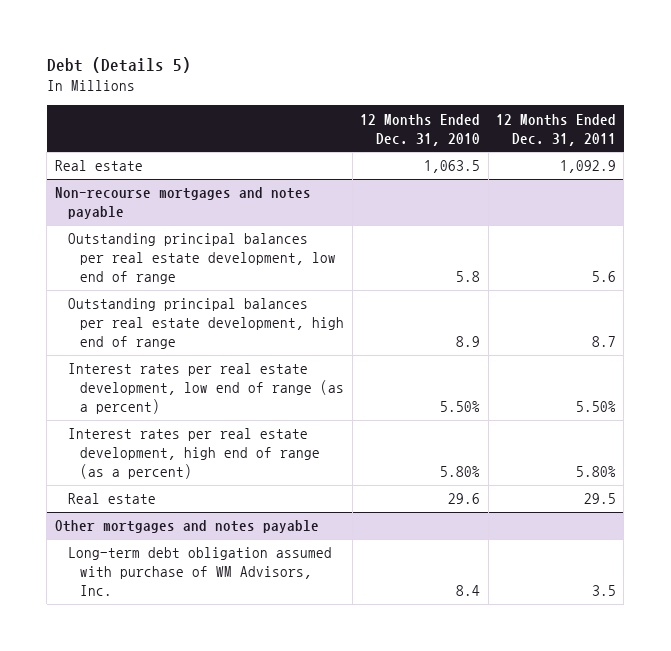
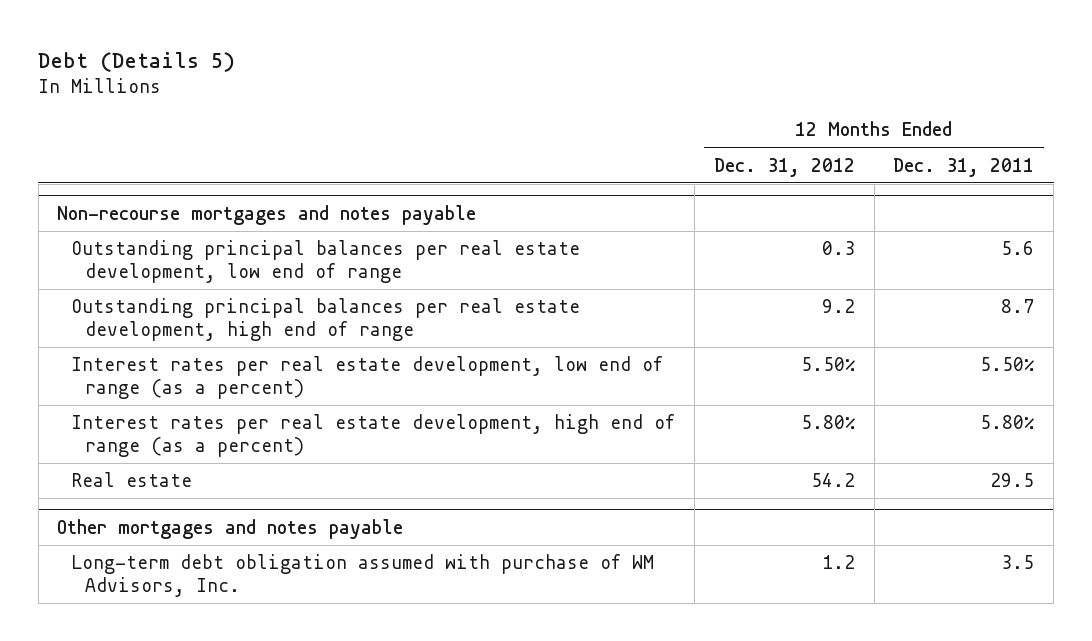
- | 12 Months Ended Dec. 31, 2010 | 12 Months Ended Dec. 31, 2011
+ | 12 Months Ended Dec. 31, 2012 | 12 Months Ended Dec. 31, 2011
- Real estate | 1,063.5 | 1,092.9

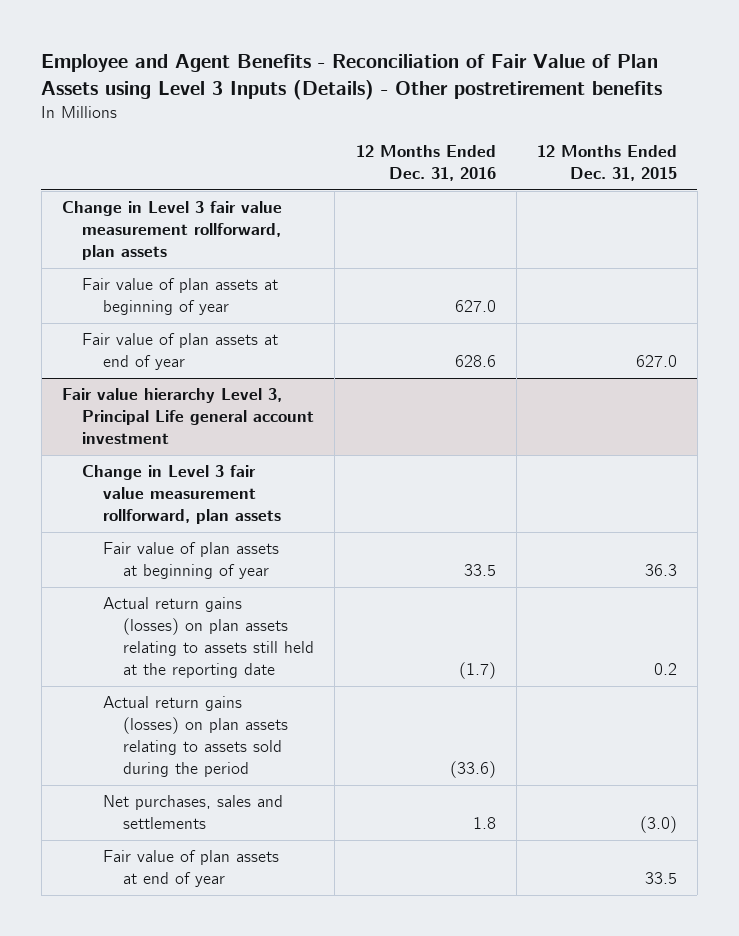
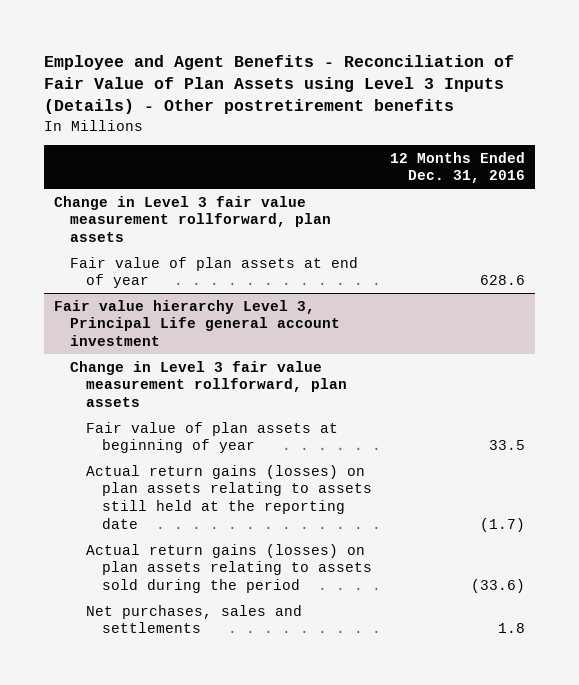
- | 12 Months Ended Dec. 31, 2016 | 12 Months Ended Dec. 31, 2015
+ | 12 Months Ended Dec. 31, 2016
- Fair value of plan assets at beginning of year | 627.0 |
@ Fair value hierarchy Level 3, Principal Life general account investment
- Fair value of plan assets at end of year | | 33.5

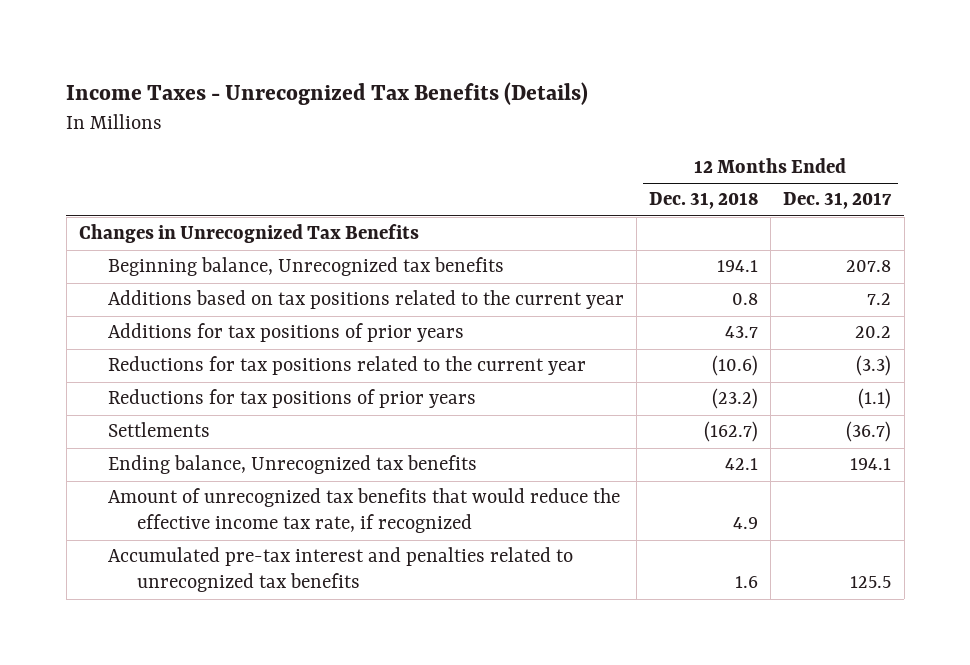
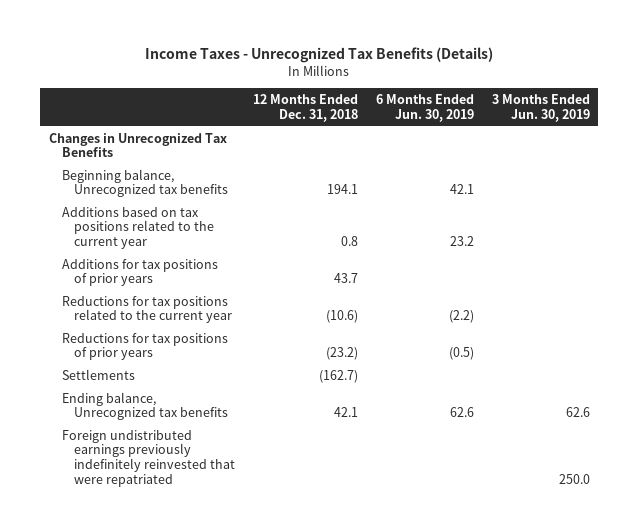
- | 12 Months Ended Dec. 31, 2018 | 12 Months Ended Dec. 31, 2017
+ | 12 Months Ended Dec. 31, 2018 | 6 Months Ended Jun. 30, 2019 | 3 Months Ended Jun. 30, 2019
- Amount of unrecognized tax benefits that would reduce the effective income tax rate, if recognized | 4.9 |
- Accumulated pre-tax interest and penalties related to unrecognized tax benefits | 1.6 | 125.5
+ Foreign undistributed earnings previously indefinitely reinvested that were repatriated | | | 250.0

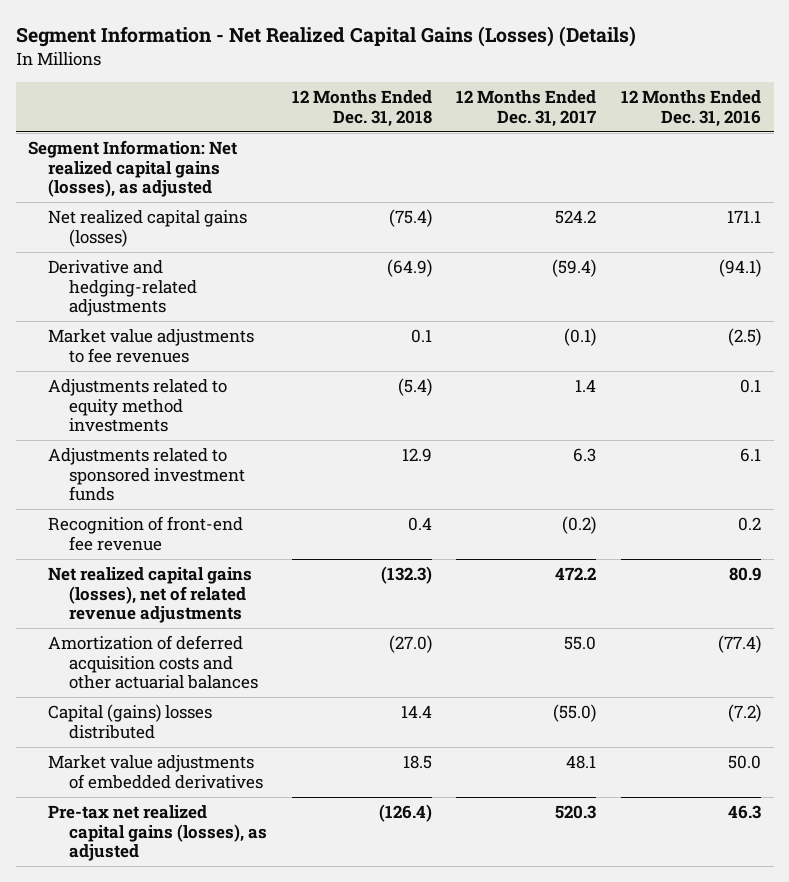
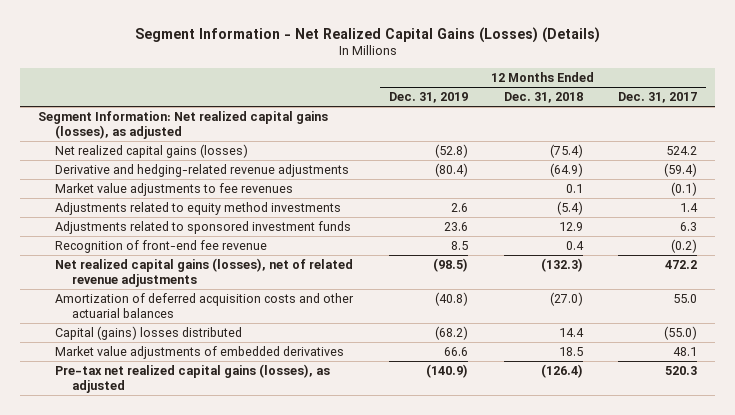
- | 12 Months Ended Dec. 31, 2018 | 12 Months Ended Dec. 31, 2017 | 12 Months Ended Dec. 31, 2016
+ | 12 Months Ended Dec. 31, 2019 | 12 Months Ended Dec. 31, 2018 | 12 Months Ended Dec. 31, 2017
- Derivative and hedging-related adjustments | (64.9) | (59.4) | (94.1)
+ Derivative and hedging-related revenue adjustments | (80.4) | (64.9) | (59.4)

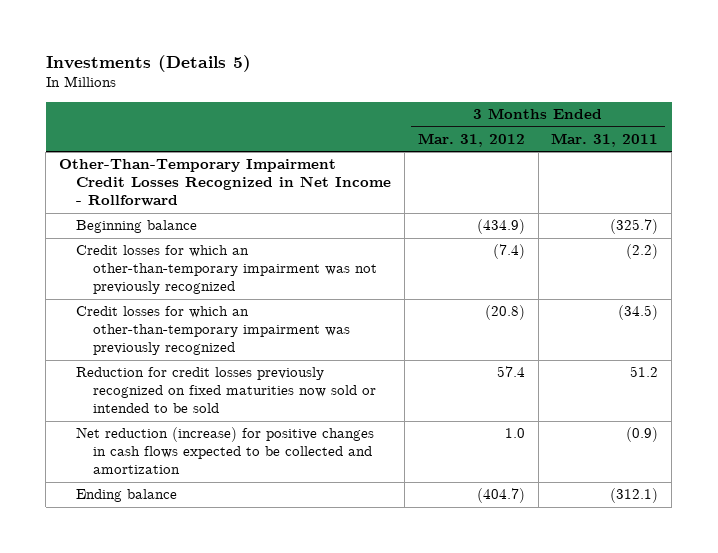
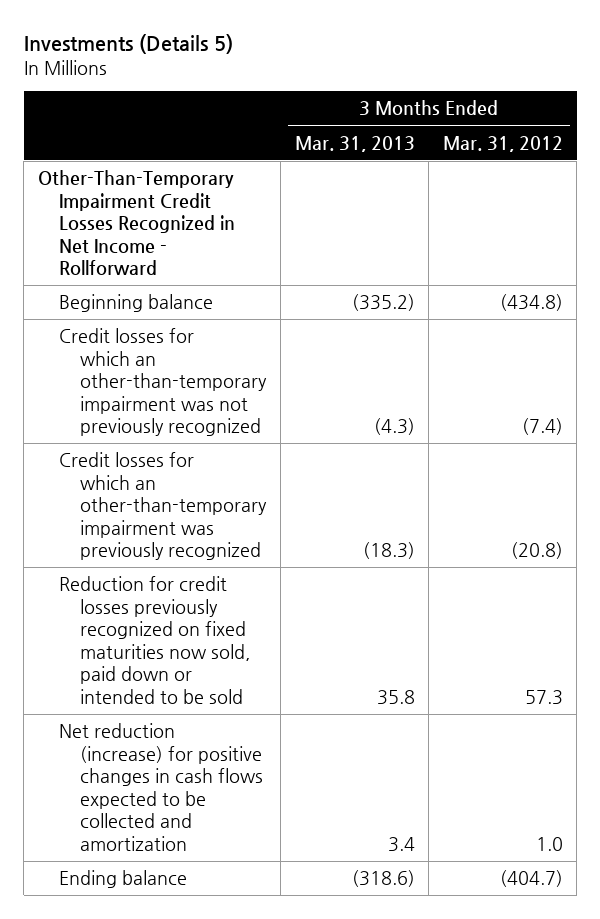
- | 3 Months Ended Mar. 31, 2012 | 3 Months Ended Mar. 31, 2011
+ | 3 Months Ended Mar. 31, 2013 | 3 Months Ended Mar. 31, 2012
- Beginning balance | (434.9) | (325.7)
+ Beginning balance | (335.2) | (434.8)
- Reduction for credit losses previously recognized on fixed maturities now sold or intended to be sold | 57.4 | 51.2
+ Reduction for credit losses previously recognized on fixed maturities now sold, paid down or intended to be sold | 35.8 | 57.3

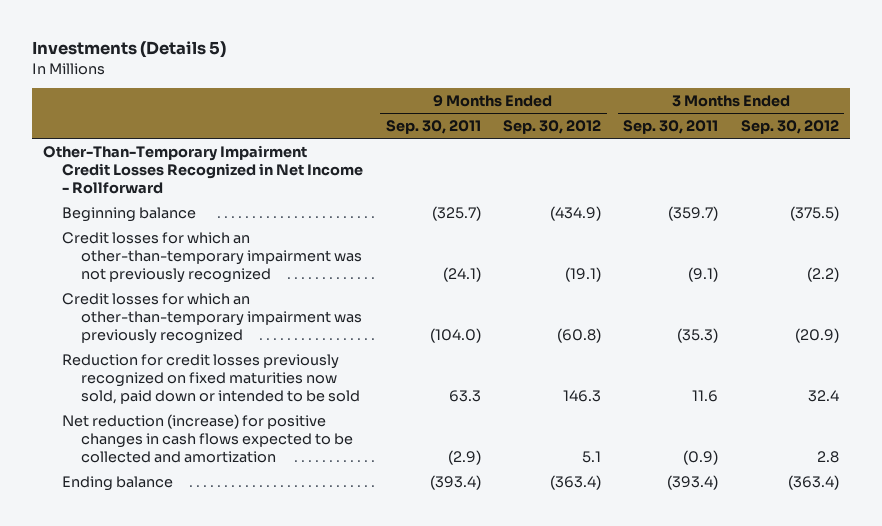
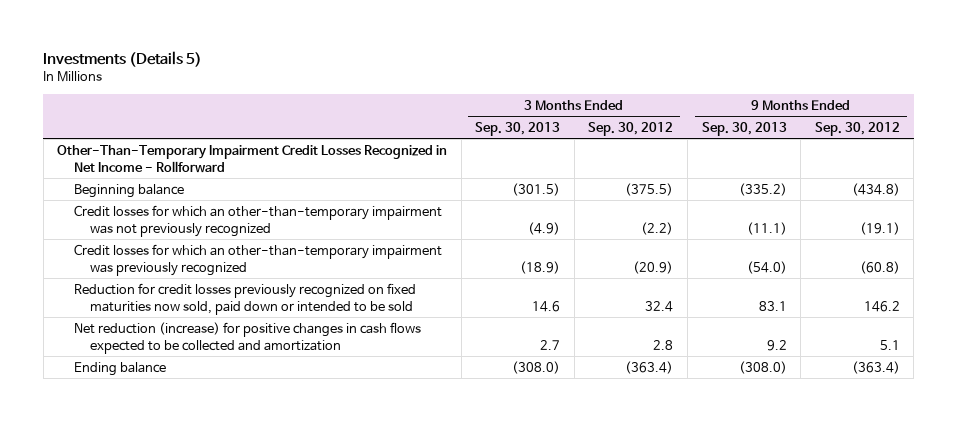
- | 9 Months Ended Sep. 30, 2011 | 9 Months Ended Sep. 30, 2012 | 3 Months Ended Sep. 30, 2011 | 3 Months Ended Sep. 30, 2012
+ | 3 Months Ended Sep. 30, 2013 | 3 Months Ended Sep. 30, 2012 | 9 Months Ended Sep. 30, 2013 | 9 Months Ended Sep. 30, 2012
- Beginning balance | (325.7) | (434.9) | (359.7) | (375.5)
+ Beginning balance | (301.5) | (375.5) | (335.2) | (434.8)
- Reduction for credit losses previously recognized on fixed maturities now sold, paid down or intended to be sold | 63.3 | 146.3 | 11.6 | 32.4
+ Reduction for credit losses previously recognized on fixed maturities now sold, paid down or intended to be sold | 14.6 | 32.4 | 83.1 | 146.2

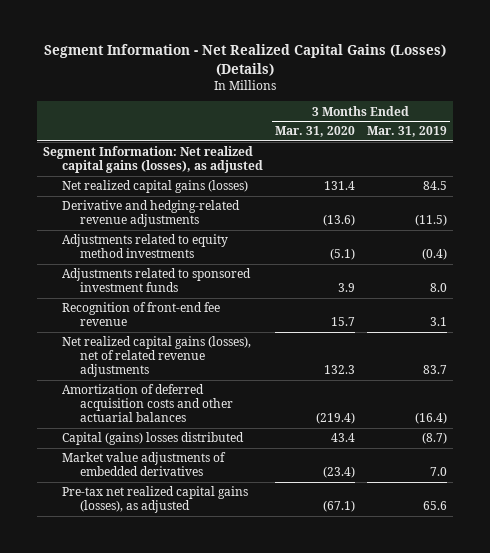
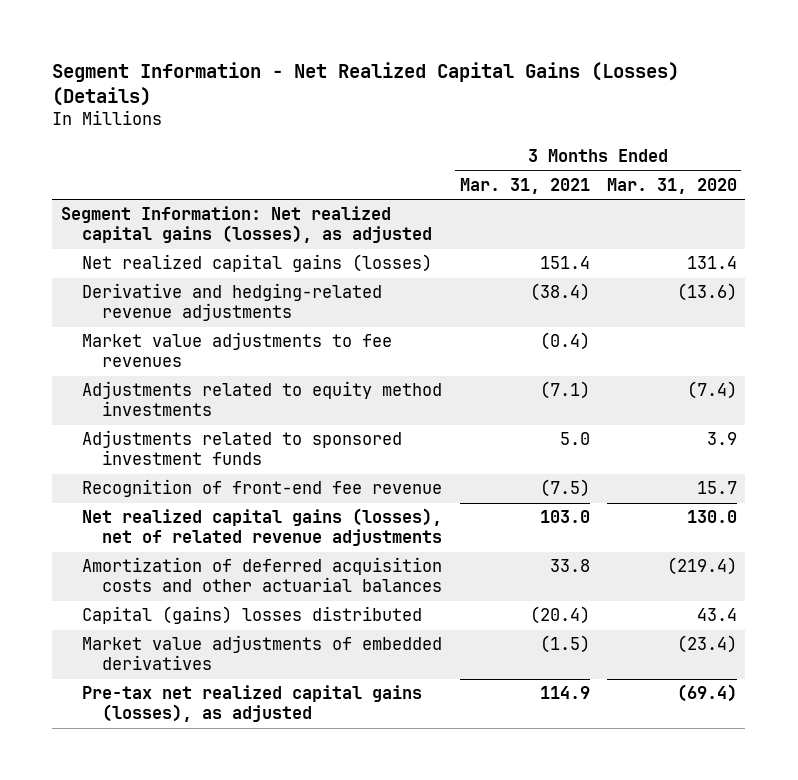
- | 3 Months Ended Mar. 31, 2020 | 3 Months Ended Mar. 31, 2019
+ | 3 Months Ended Mar. 31, 2021 | 3 Months Ended Mar. 31, 2020
- Adjustments related to equity method investments | (5.1) | (0.4)
+ Market value adjustments to fee revenues | (0.4) |
+ Adjustments related to equity method investments | (7.1) | (7.4)
- Net realized capital gains (losses), net of related revenue adjustments | 132.3 | 83.7
+ Net realized capital gains (losses), net of related revenue adjustments | 103.0 | 130.0
- Pre-tax net realized capital gains (losses), as adjusted | (67.1) | 65.6
+ Pre-tax net realized capital gains (losses), as adjusted | 114.9 | (69.4)

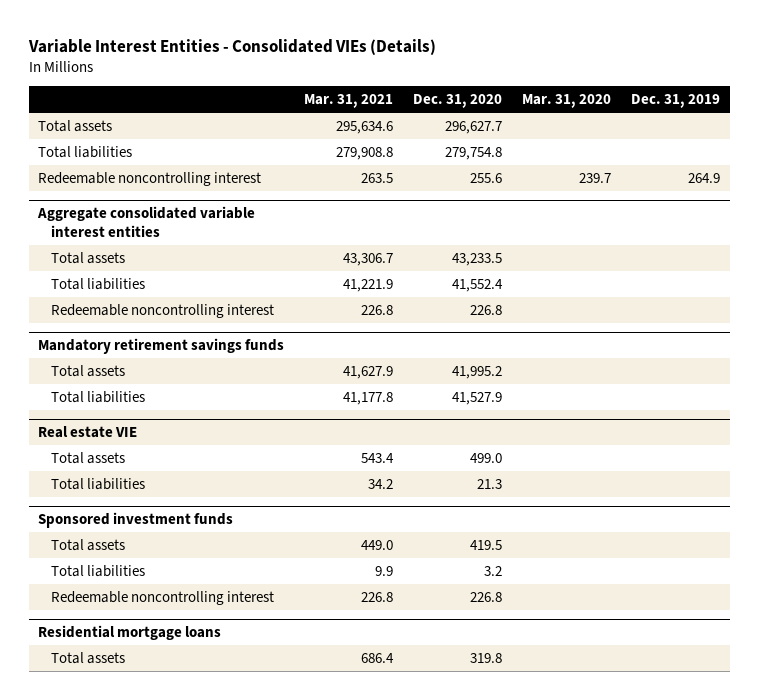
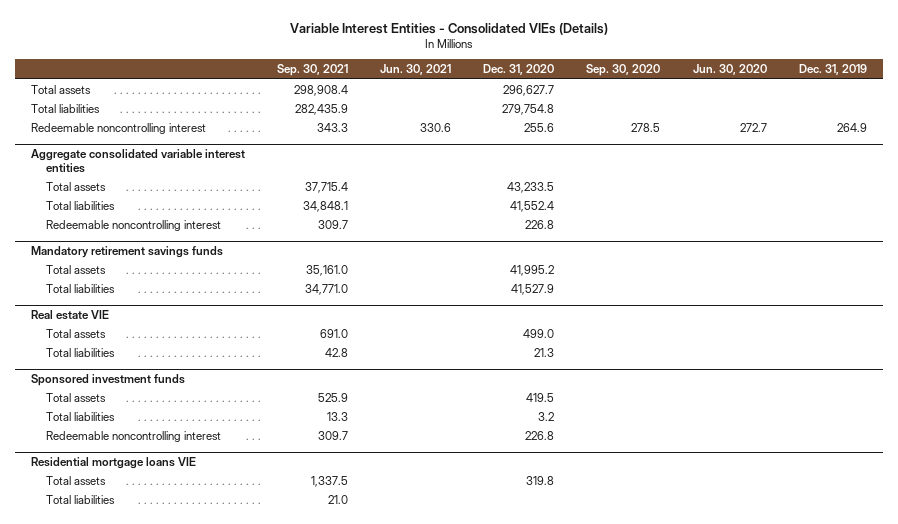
- | Mar. 31, 2021 | Dec. 31, 2020 | Mar. 31, 2020 | Dec. 31, 2019
+ | Sep. 30, 2021 | Jun. 30, 2021 | Dec. 31, 2020 | Sep. 30, 2020 | Jun. 30, 2020 | Dec. 31, 2019
- Residential mortgage loans
+ Residential mortgage loans VIE
+ Total liabilities | 21.0 | | | | |

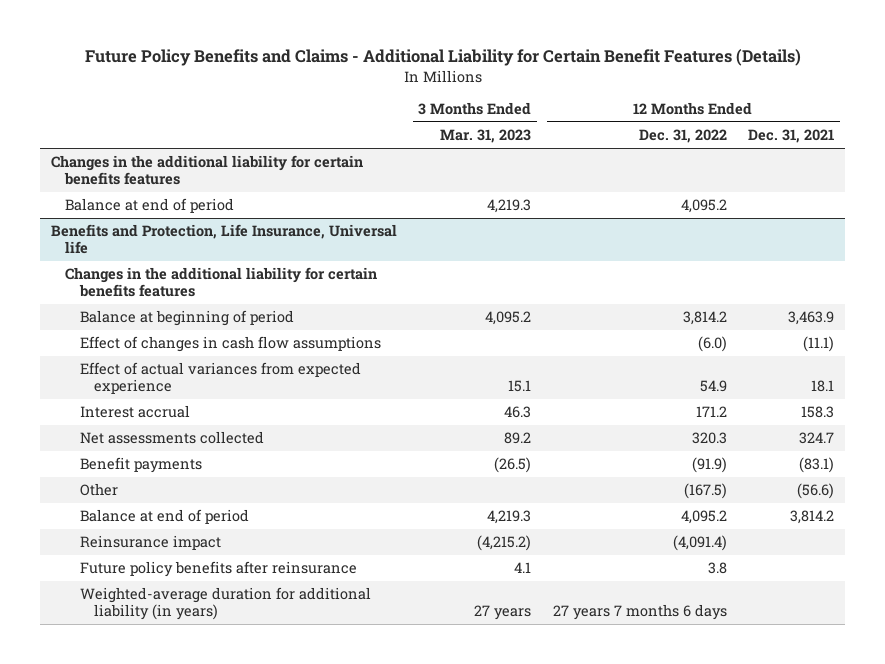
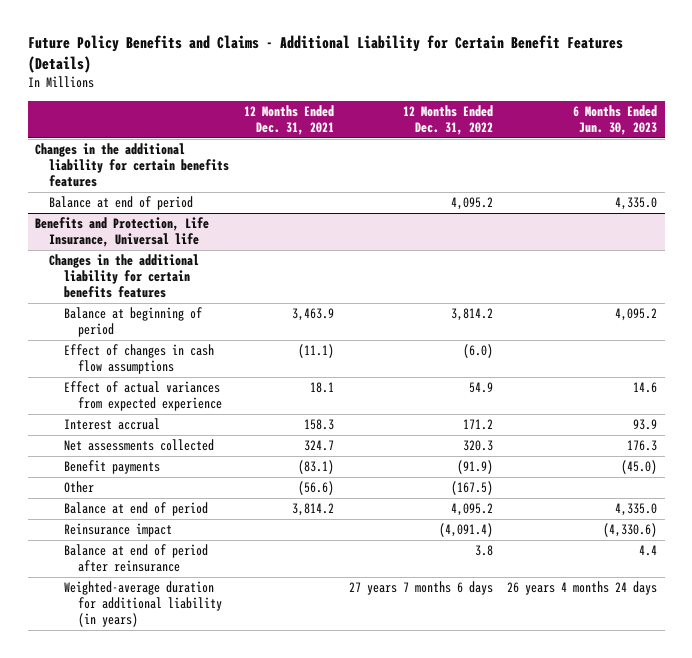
- | 3 Months Ended Mar. 31, 2023 | 12 Months Ended Dec. 31, 2022 | 12 Months Ended Dec. 31, 2021
+ | 12 Months Ended Dec. 31, 2021 | 12 Months Ended Dec. 31, 2022 | 6 Months Ended Jun. 30, 2023
@ Benefits and Protection, Life Insurance, Universal life
- Future policy benefits after reinsurance | 4.1 | 3.8 |
+ Balance at end of period after reinsurance | | 3.8 | 4.4

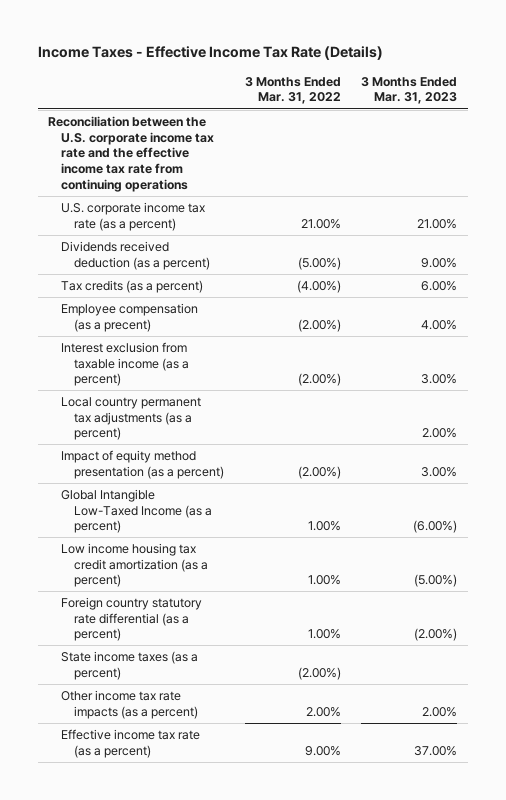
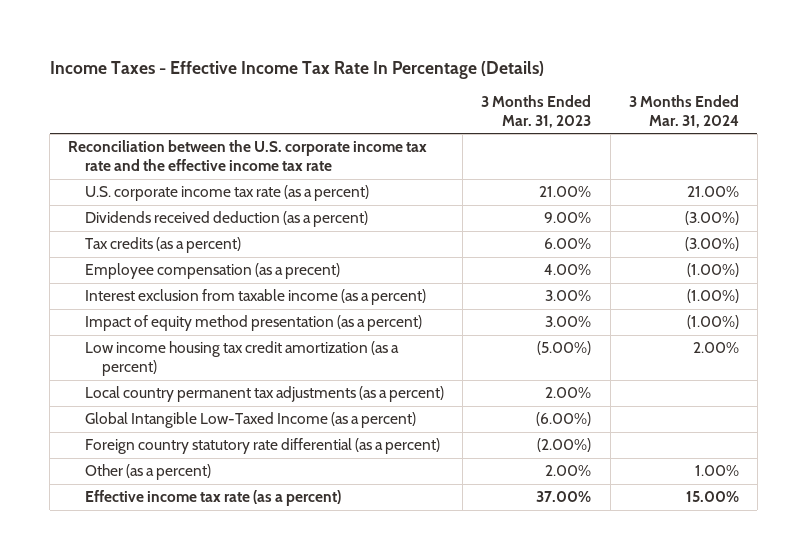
- Income Taxes - Effective Income Tax Rate (Details)
+ Income Taxes - Effective Income Tax Rate In Percentage (Details)
- | 3 Months Ended Mar. 31, 2022 | 3 Months Ended Mar. 31, 2023
+ | 3 Months Ended Mar. 31, 2023 | 3 Months Ended Mar. 31, 2024
- Reconciliation between the U.S. corporate income tax rate and the effective income tax rate from continuing operations
+ Reconciliation between the U.S. corporate income tax rate and the effective income tax rate
moved down: Local country permanent tax adjustments (as a percent) | 2.00% |
moved down: Global Intangible Low-Taxed Income (as a percent) | (6.00%) |
- State income taxes (as a percent) | (2.00%) |
- Other income tax rate impacts (as a percent) | 2.00% | 2.00%
+ Other (as a percent) | 2.00% | 1.00%

